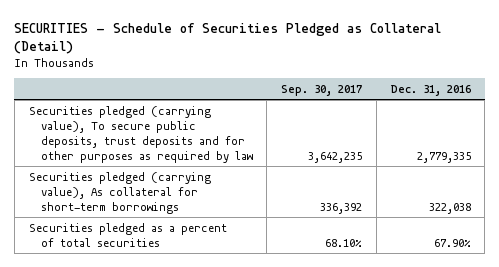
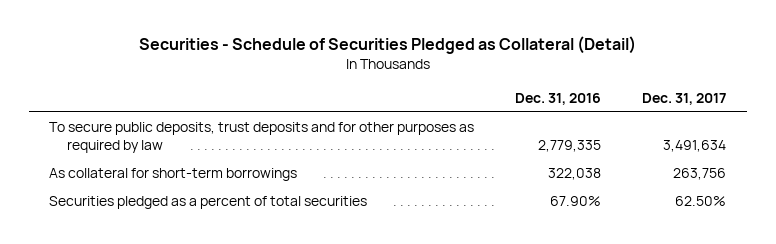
- SECURITIES - Schedule of Securities Pledged as Collateral (Detail)
+ Securities - Schedule of Securities Pledged as Collateral (Detail)
- | Sep. 30, 2017 | Dec. 31, 2016
+ | Dec. 31, 2016 | Dec. 31, 2017
- Securities pledged (carrying value), To secure public deposits, trust deposits and for other purposes as required by law | 3,642,235 | 2,779,335
- Securities pledged (carrying value), As collateral for short-term borrowings | 336,392 | 322,038
+ To secure public deposits, trust deposits and for other purposes as required by law | 2,779,335 | 3,491,634
+ As collateral for short-term borrowings | 322,038 | 263,756

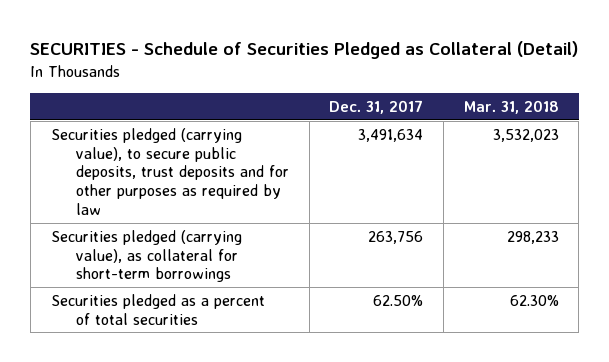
- Securities - Schedule of Securities Pledged as Collateral (Detail)
+ SECURITIES - Schedule of Securities Pledged as Collateral (Detail)
- | Dec. 31, 2016 | Dec. 31, 2017
+ | Dec. 31, 2017 | Mar. 31, 2018
- To secure public deposits, trust deposits and for other purposes as required by law | 2,779,335 | 3,491,634
- As collateral for short-term borrowings | 322,038 | 263,756
+ Securities pledged (carrying value), to secure public deposits, trust deposits and for other purposes as required by law | 3,491,634 | 3,532,023
+ Securities pledged (carrying value), as collateral for short-term borrowings | 263,756 | 298,233

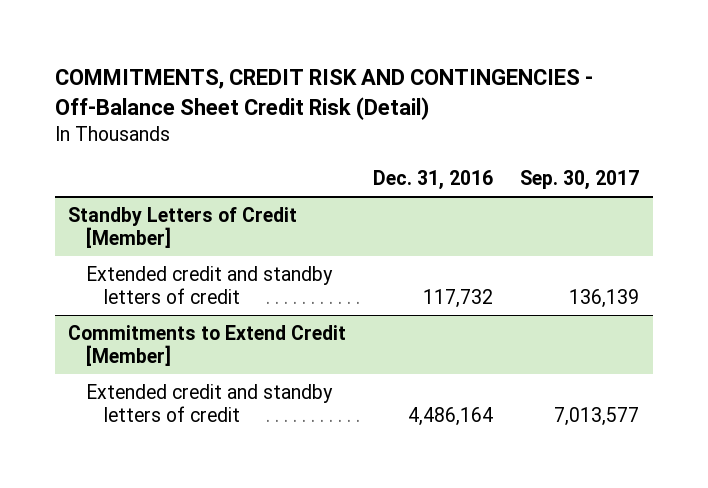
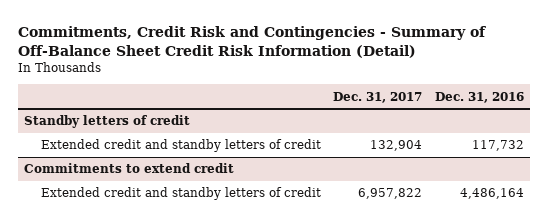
- COMMITMENTS, CREDIT RISK AND CONTINGENCIES - Off-Balance Sheet Credit Risk (Detail)
+ Commitments, Credit Risk and Contingencies - Summary of Off-Balance Sheet Credit Risk Information (Detail)
- | Dec. 31, 2016 | Sep. 30, 2017
+ | Dec. 31, 2017 | Dec. 31, 2016
- Standby Letters of Credit [Member]
+ Standby letters of credit
- Commitments to Extend Credit [Member]
+ Commitments to extend credit

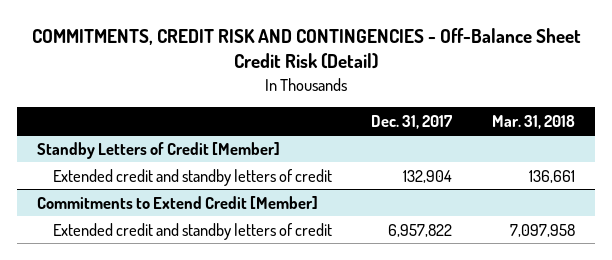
- Commitments, Credit Risk and Contingencies - Summary of Off-Balance Sheet Credit Risk Information (Detail)
+ COMMITMENTS, CREDIT RISK AND CONTINGENCIES - Off-Balance Sheet Credit Risk (Detail)
- | Dec. 31, 2017 | Dec. 31, 2016
+ | Dec. 31, 2017 | Mar. 31, 2018
- Standby letters of credit
+ Standby Letters of Credit [Member]
- Commitments to extend credit
+ Commitments to Extend Credit [Member]

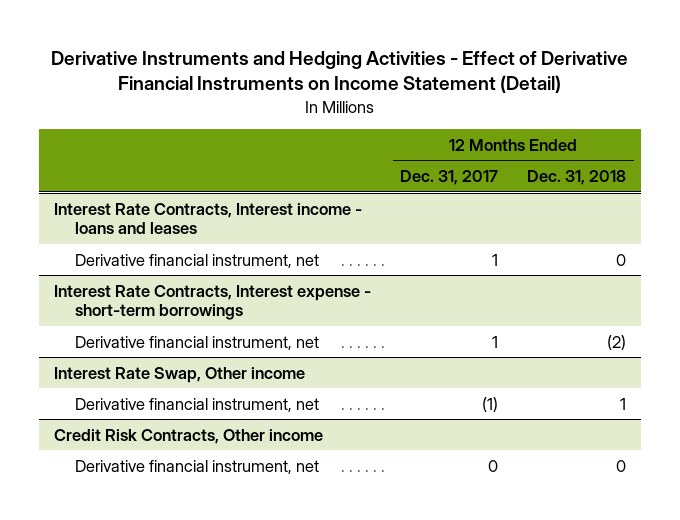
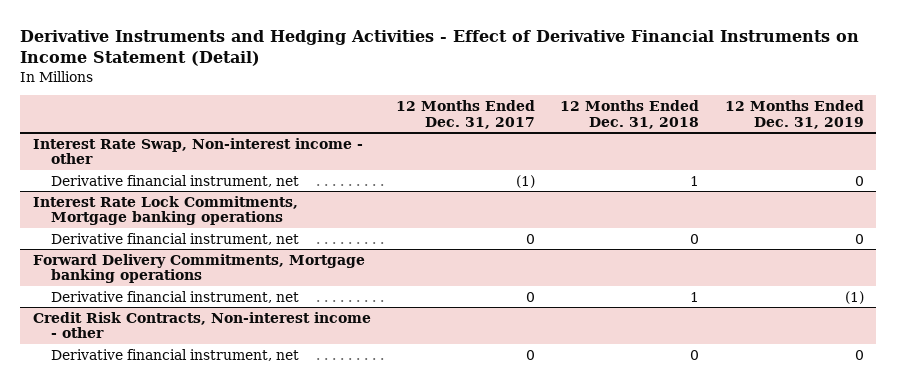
- | 12 Months Ended Dec. 31, 2017 | 12 Months Ended Dec. 31, 2018
+ | 12 Months Ended Dec. 31, 2017 | 12 Months Ended Dec. 31, 2018 | 12 Months Ended Dec. 31, 2019
- Interest Rate Contracts, Interest income - loans and leases
- Derivative financial instrument, net | 1 | 0
- Interest Rate Contracts, Interest expense - short-term borrowings
- Derivative financial instrument, net | 1 | (2)
- Interest Rate Swap, Other income
+ Interest Rate Swap, Non-interest income - other
- Credit Risk Contracts, Other income
+ Interest Rate Lock Commitments, Mortgage banking operations
+ Forward Delivery Commitments, Mortgage banking operations
+ Derivative financial instrument, net | 0 | 1 | (1)
+ Credit Risk Contracts, Non-interest income - other
+ Derivative financial instrument, net | 0 | 0 | 0

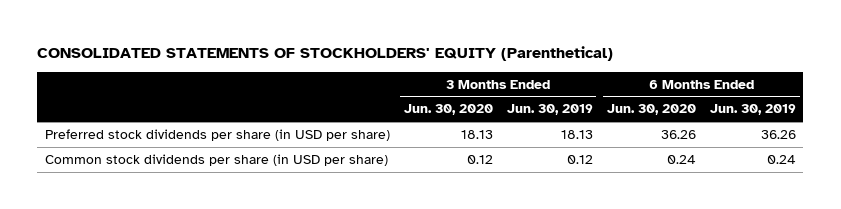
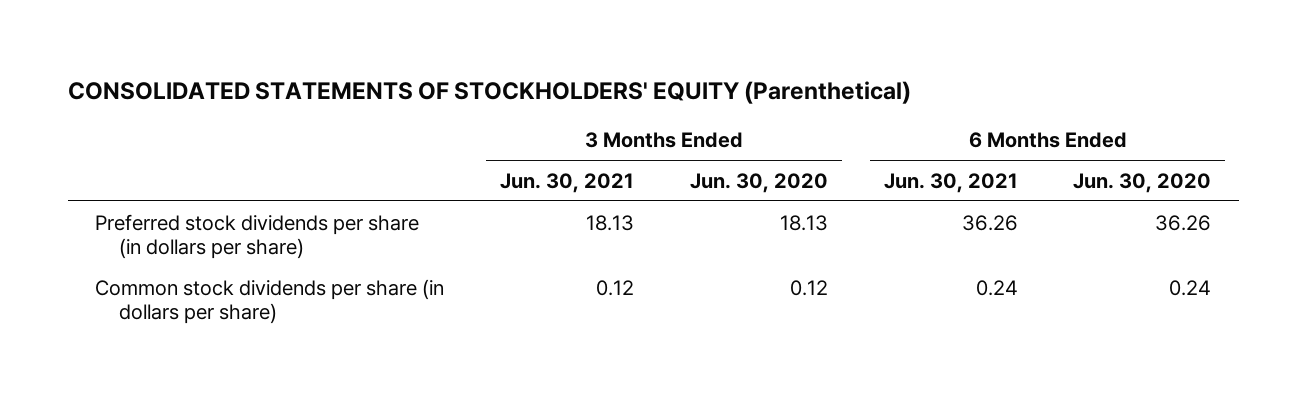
- | 3 Months Ended Jun. 30, 2020 | 3 Months Ended Jun. 30, 2019 | 6 Months Ended Jun. 30, 2020 | 6 Months Ended Jun. 30, 2019
+ | 3 Months Ended Jun. 30, 2021 | 3 Months Ended Jun. 30, 2020 | 6 Months Ended Jun. 30, 2021 | 6 Months Ended Jun. 30, 2020
- Preferred stock dividends per share (in USD per share) | 18.13 | 18.13 | 36.26 | 36.26
- Common stock dividends per share (in USD per share) | 0.12 | 0.12 | 0.24 | 0.24
+ Preferred stock dividends per share (in dollars per share) | 18.13 | 18.13 | 36.26 | 36.26
+ Common stock dividends per share (in dollars per share) | 0.12 | 0.12 | 0.24 | 0.24

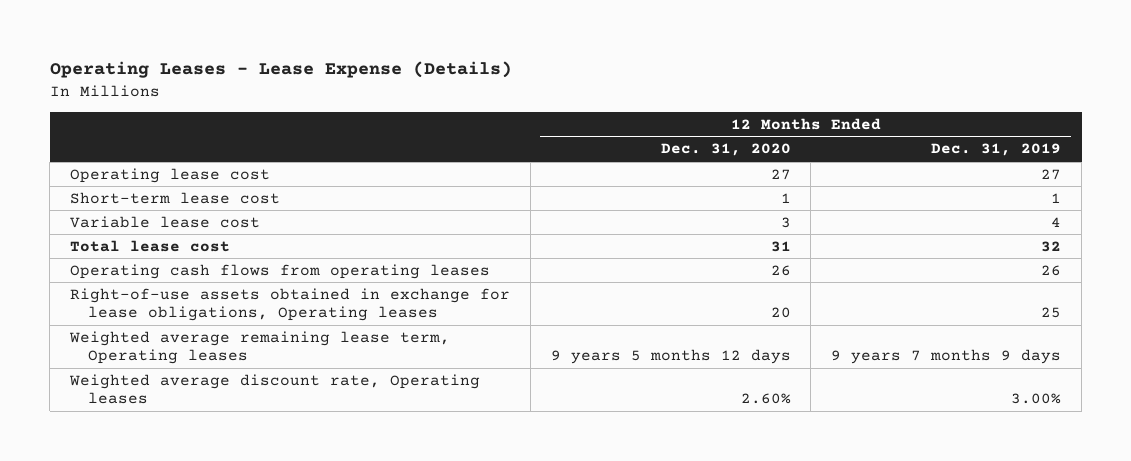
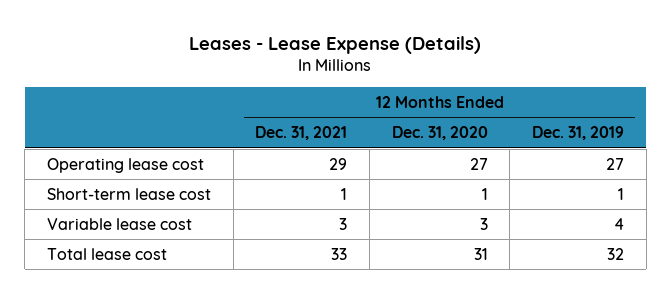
- Operating Leases - Lease Expense (Details)
+ Leases - Lease Expense (Details)
- | 12 Months Ended Dec. 31, 2020 | 12 Months Ended Dec. 31, 2019
+ | 12 Months Ended Dec. 31, 2021 | 12 Months Ended Dec. 31, 2020 | 12 Months Ended Dec. 31, 2019
- Operating cash flows from operating leases | 26 | 26
- Right-of-use assets obtained in exchange for lease obligations, Operating leases | 20 | 25
- Weighted average remaining lease term, Operating leases | 9 years 5 months 12 days | 9 years 7 months 9 days
- Weighted average discount rate, Operating leases | 2.60% | 3.00%

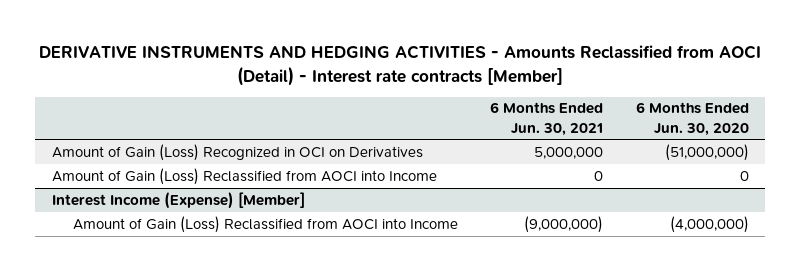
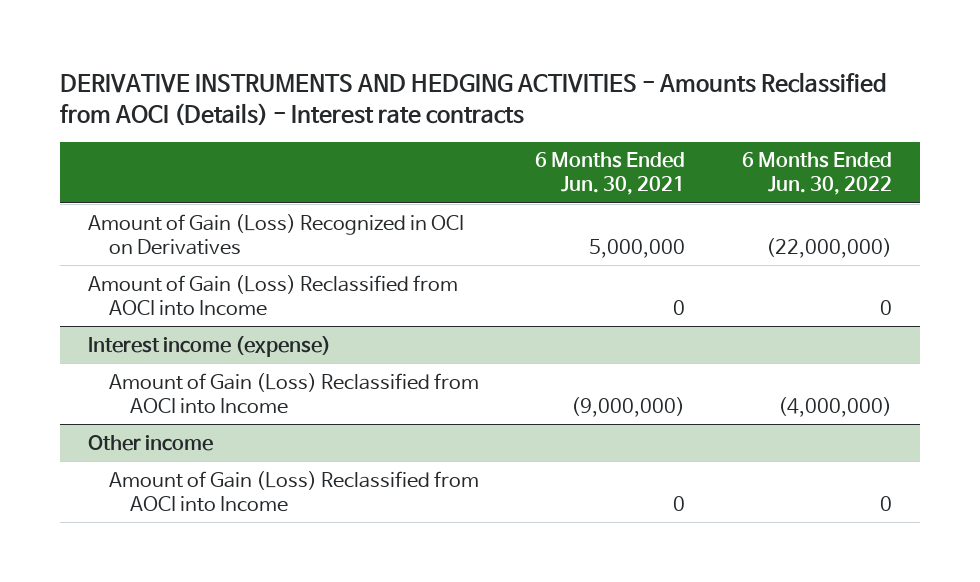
- DERIVATIVE INSTRUMENTS AND HEDGING ACTIVITIES - Amounts Reclassified from AOCI (Detail) - Interest rate contracts [Member]
+ DERIVATIVE INSTRUMENTS AND HEDGING ACTIVITIES - Amounts Reclassified from AOCI (Details) - Interest rate contracts
- | 6 Months Ended Jun. 30, 2021 | 6 Months Ended Jun. 30, 2020
+ | 6 Months Ended Jun. 30, 2021 | 6 Months Ended Jun. 30, 2022
- Interest Income (Expense) [Member]
+ Interest income (expense)
+ Other income
+ Amount of Gain (Loss) Reclassified from AOCI into Income | 0 | 0

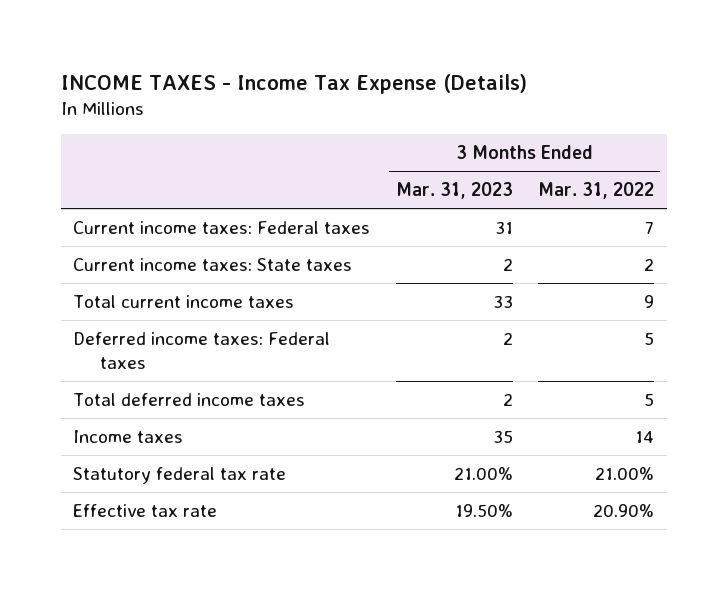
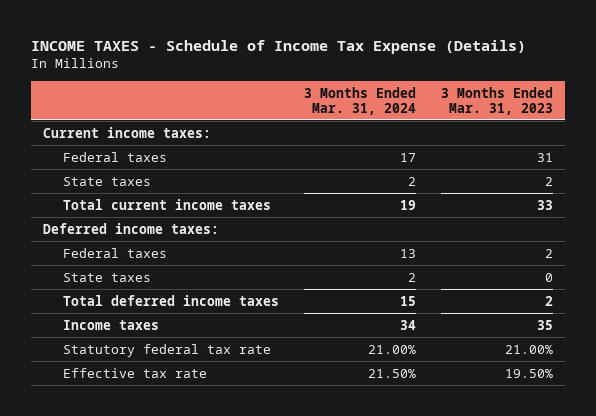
- INCOME TAXES - Income Tax Expense (Details)
+ INCOME TAXES - Schedule of Income Tax Expense (Details)
- | 3 Months Ended Mar. 31, 2023 | 3 Months Ended Mar. 31, 2022
+ | 3 Months Ended Mar. 31, 2024 | 3 Months Ended Mar. 31, 2023
- Current income taxes: Federal taxes | 31 | 7
- Current income taxes: State taxes | 2 | 2
+ Current income taxes:
+ Federal taxes | 17 | 31
+ State taxes | 2 | 2
- Deferred income taxes: Federal taxes | 2 | 5
+ Deferred income taxes:
+ Federal taxes | 13 | 2
+ State taxes | 2 | 0

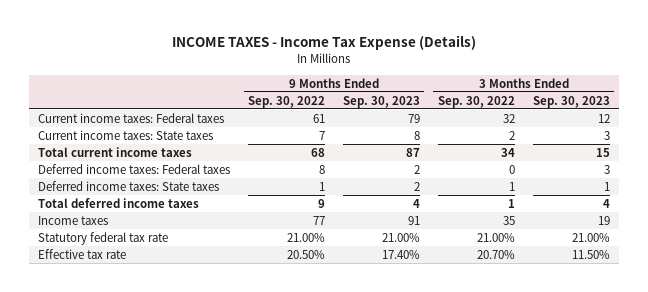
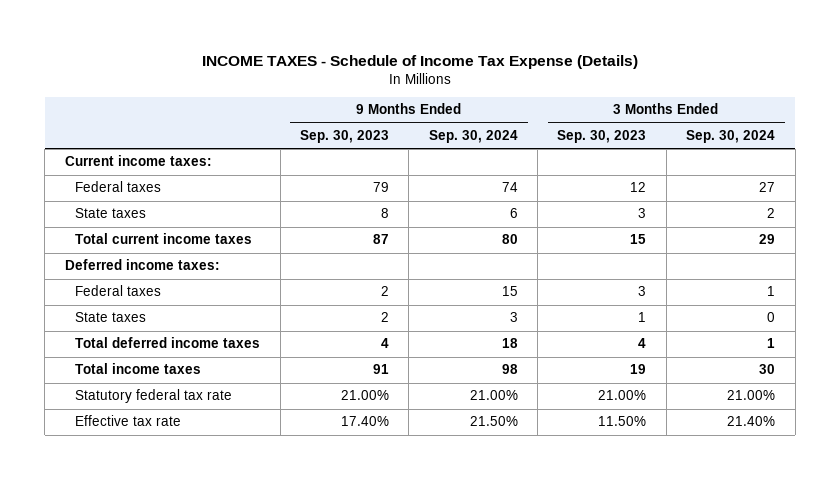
- INCOME TAXES - Income Tax Expense (Details)
+ INCOME TAXES - Schedule of Income Tax Expense (Details)
- | 9 Months Ended Sep. 30, 2022 | 9 Months Ended Sep. 30, 2023 | 3 Months Ended Sep. 30, 2022 | 3 Months Ended Sep. 30, 2023
+ | 9 Months Ended Sep. 30, 2023 | 9 Months Ended Sep. 30, 2024 | 3 Months Ended Sep. 30, 2023 | 3 Months Ended Sep. 30, 2024
- Current income taxes: Federal taxes | 61 | 79 | 32 | 12
- Current income taxes: State taxes | 7 | 8 | 2 | 3
+ Current income taxes:
+ Federal taxes | 79 | 74 | 12 | 27
+ State taxes | 8 | 6 | 3 | 2
- Deferred income taxes: Federal taxes | 8 | 2 | 0 | 3
- Deferred income taxes: State taxes | 1 | 2 | 1 | 1
+ Deferred income taxes:
+ Federal taxes | 2 | 15 | 3 | 1
+ State taxes | 2 | 3 | 1 | 0
- Income taxes | 77 | 91 | 35 | 19
+ Total income taxes | 91 | 98 | 19 | 30

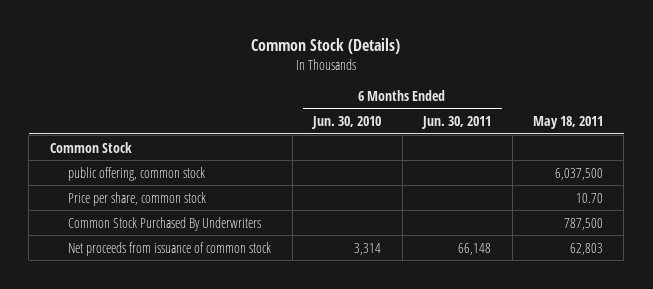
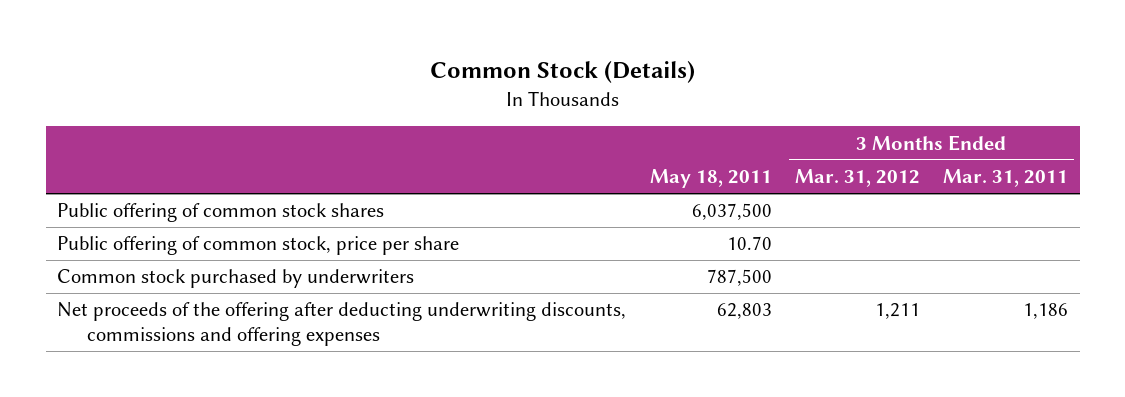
- | 6 Months Ended Jun. 30, 2010 | 6 Months Ended Jun. 30, 2011 | May 18, 2011
+ | May 18, 2011 | 3 Months Ended Mar. 31, 2012 | 3 Months Ended Mar. 31, 2011
- Common Stock
- public offering, common stock | | | 6,037,500
- Price per share, common stock | | | 10.70
- Common Stock Purchased By Underwriters | | | 787,500
- Net proceeds from issuance of common stock | 3,314 | 66,148 | 62,803
+ Public offering of common stock shares | 6,037,500 | |
+ Public offering of common stock, price per share | 10.70 | |
+ Common stock purchased by underwriters | 787,500 | |
+ Net proceeds of the offering after deducting underwriting discounts, commissions and offering expenses | 62,803 | 1,211 | 1,186

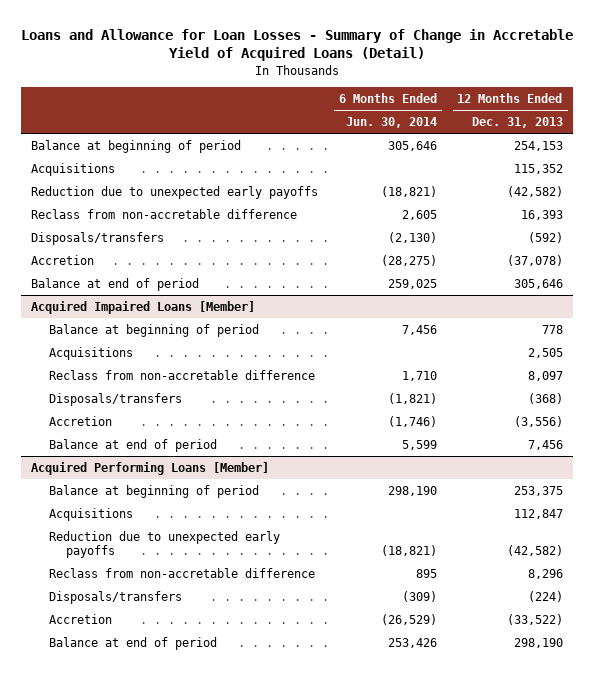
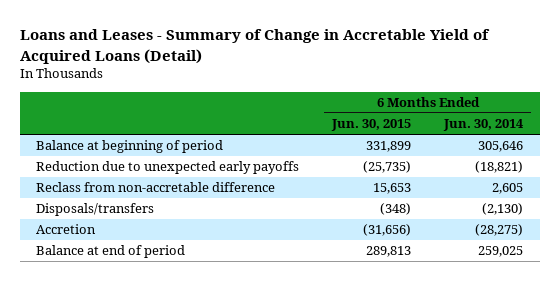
- Loans and Allowance for Loan Losses - Summary of Change in Accretable Yield of Acquired Loans (Detail)
+ Loans and Leases - Summary of Change in Accretable Yield of Acquired Loans (Detail)
- | 6 Months Ended Jun. 30, 2014 | 12 Months Ended Dec. 31, 2013
+ | 6 Months Ended Jun. 30, 2015 | 6 Months Ended Jun. 30, 2014
- Acquisitions | | 115,352
- Acquired Impaired Loans [Member]
- Balance at beginning of period | 7,456 | 778
- Acquisitions | | 2,505
- Reclass from non-accretable difference | 1,710 | 8,097
- Disposals/transfers | (1,821) | (368)
- Accretion | (1,746) | (3,556)
- Balance at end of period | 5,599 | 7,456
- Acquired Performing Loans [Member]
- Balance at beginning of period | 298,190 | 253,375
- Acquisitions | | 112,847
- Reduction due to unexpected early payoffs | (18,821) | (42,582)
- Reclass from non-accretable difference | 895 | 8,296
- Disposals/transfers | (309) | (224)
- Accretion | (26,529) | (33,522)
- Balance at end of period | 253,426 | 298,190

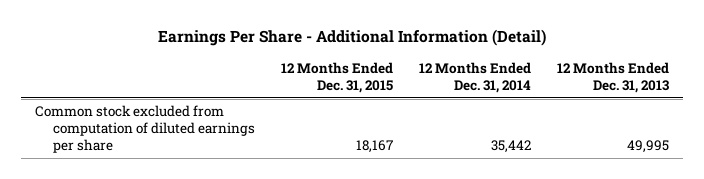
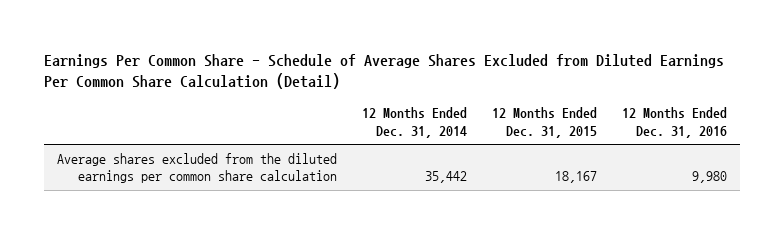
- Earnings Per Share - Additional Information (Detail)
+ Earnings Per Common Share - Schedule of Average Shares Excluded from Diluted Earnings Per Common Share Calculation (Detail)
- | 12 Months Ended Dec. 31, 2015 | 12 Months Ended Dec. 31, 2014 | 12 Months Ended Dec. 31, 2013
+ | 12 Months Ended Dec. 31, 2014 | 12 Months Ended Dec. 31, 2015 | 12 Months Ended Dec. 31, 2016
- Common stock excluded from computation of diluted earnings per share | 18,167 | 35,442 | 49,995
+ Average shares excluded from the diluted earnings per common share calculation | 35,442 | 18,167 | 9,980

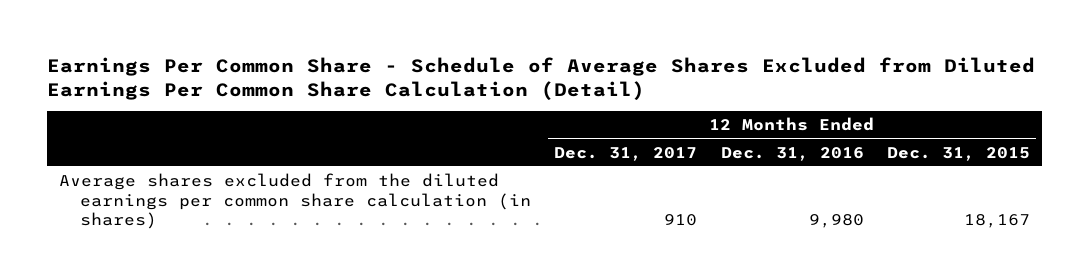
- | 12 Months Ended Dec. 31, 2014 | 12 Months Ended Dec. 31, 2015 | 12 Months Ended Dec. 31, 2016
+ | 12 Months Ended Dec. 31, 2017 | 12 Months Ended Dec. 31, 2016 | 12 Months Ended Dec. 31, 2015
- Average shares excluded from the diluted earnings per common share calculation | 35,442 | 18,167 | 9,980
+ Average shares excluded from the diluted earnings per common share calculation (in shares) | 910 | 9,980 | 18,167

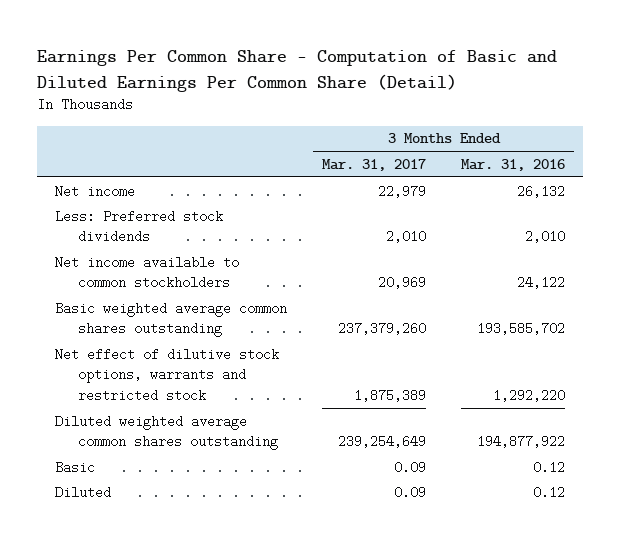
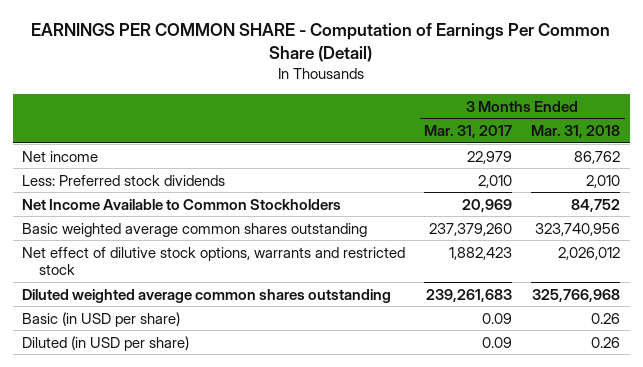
- Earnings Per Common Share - Computation of Basic and Diluted Earnings Per Common Share (Detail)
+ EARNINGS PER COMMON SHARE - Computation of Earnings Per Common Share (Detail)
- | 3 Months Ended Mar. 31, 2017 | 3 Months Ended Mar. 31, 2016
+ | 3 Months Ended Mar. 31, 2017 | 3 Months Ended Mar. 31, 2018
- Net income available to common stockholders | 20,969 | 24,122
+ Net Income Available to Common Stockholders | 20,969 | 84,752
- Net effect of dilutive stock options, warrants and restricted stock | 1,875,389 | 1,292,220
- Diluted weighted average common shares outstanding | 239,254,649 | 194,877,922
- Basic | 0.09 | 0.12
- Diluted | 0.09 | 0.12
+ Net effect of dilutive stock options, warrants and restricted stock | 1,882,423 | 2,026,012
+ Diluted weighted average common shares outstanding | 239,261,683 | 325,766,968
+ Basic (in USD per share) | 0.09 | 0.26
+ Diluted (in USD per share) | 0.09 | 0.26

